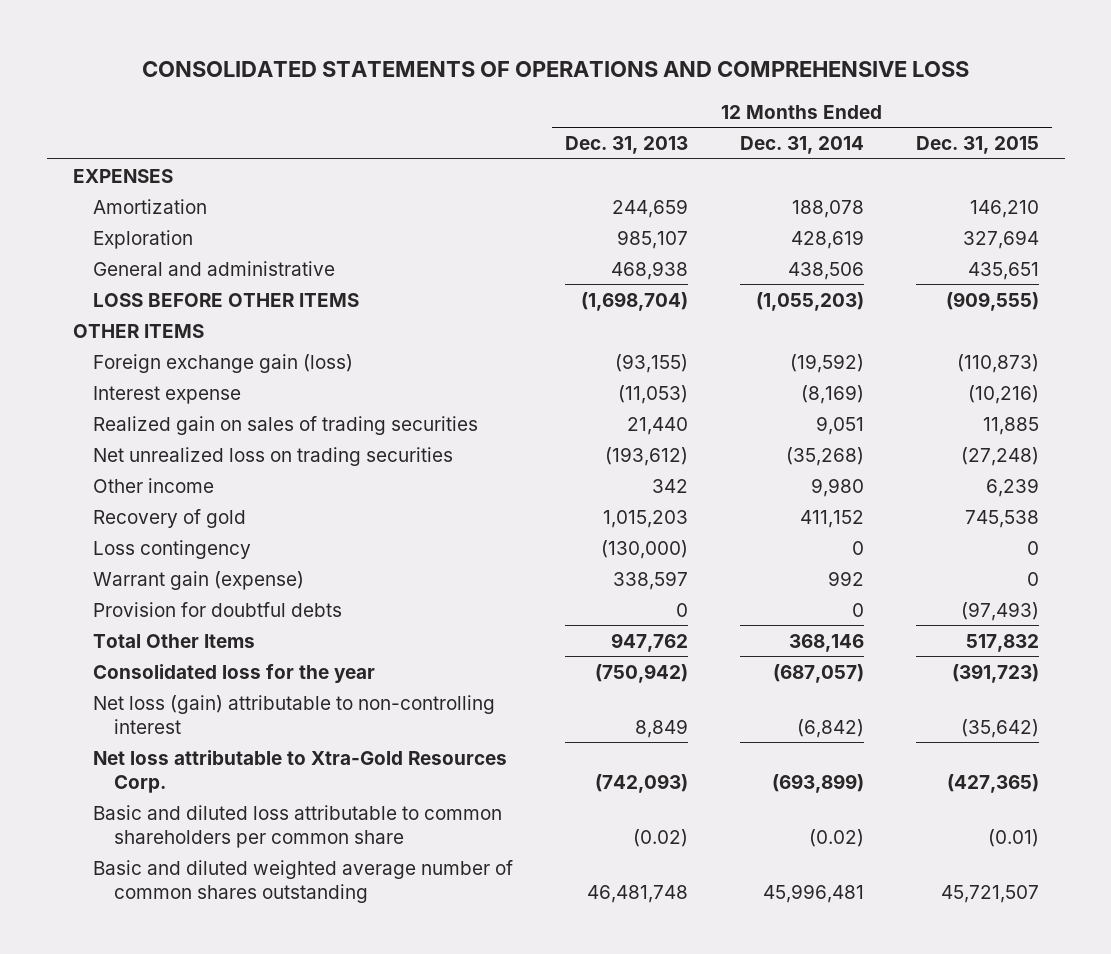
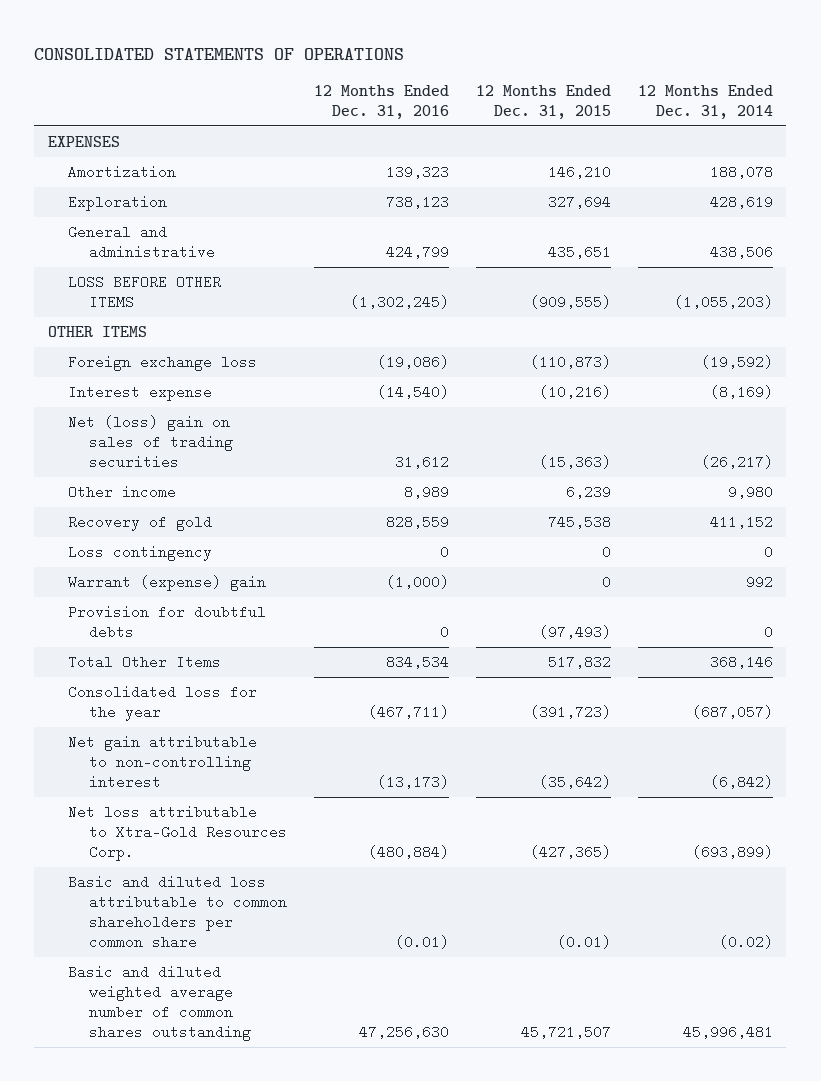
- CONSOLIDATED STATEMENTS OF OPERATIONS AND COMPREHENSIVE LOSS
+ CONSOLIDATED STATEMENTS OF OPERATIONS
- | 12 Months Ended Dec. 31, 2013 | 12 Months Ended Dec. 31, 2014 | 12 Months Ended Dec. 31, 2015
+ | 12 Months Ended Dec. 31, 2016 | 12 Months Ended Dec. 31, 2015 | 12 Months Ended Dec. 31, 2014
- Foreign exchange gain (loss) | (93,155) | (19,592) | (110,873)
+ Foreign exchange loss | (19,086) | (110,873) | (19,592)
- Realized gain on sales of trading securities | 21,440 | 9,051 | 11,885
- Net unrealized loss on trading securities | (193,612) | (35,268) | (27,248)
+ Net (loss) gain on sales of trading securities | 31,612 | (15,363) | (26,217)
- Warrant gain (expense) | 338,597 | 992 | 0
+ Warrant (expense) gain | (1,000) | 0 | 992
- Net loss (gain) attributable to non-controlling interest | 8,849 | (6,842) | (35,642)
+ Net gain attributable to non-controlling interest | (13,173) | (35,642) | (6,842)

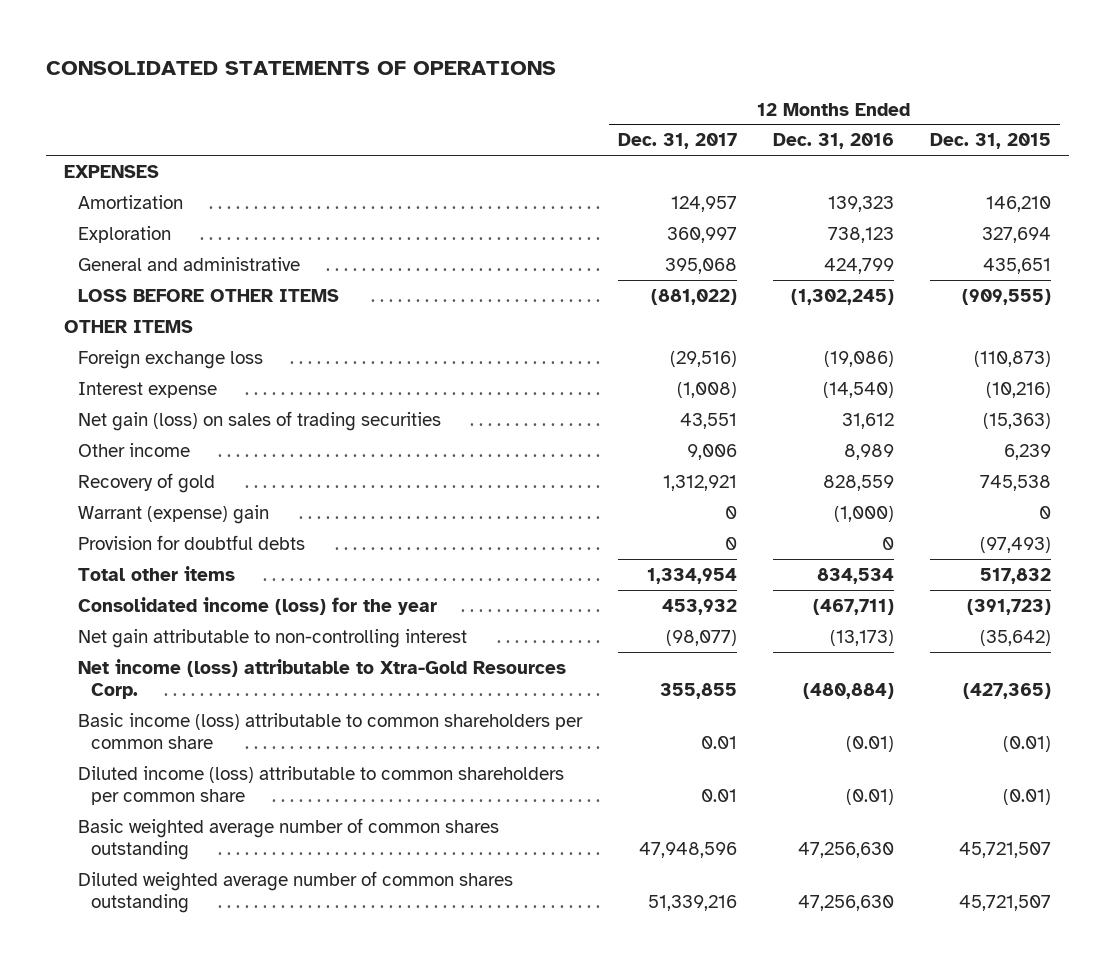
- | 12 Months Ended Dec. 31, 2016 | 12 Months Ended Dec. 31, 2015 | 12 Months Ended Dec. 31, 2014
+ | 12 Months Ended Dec. 31, 2017 | 12 Months Ended Dec. 31, 2016 | 12 Months Ended Dec. 31, 2015
- Net (loss) gain on sales of trading securities | 31,612 | (15,363) | (26,217)
+ Net gain (loss) on sales of trading securities | 43,551 | 31,612 | (15,363)
- Loss contingency | 0 | 0 | 0
- Total Other Items | 834,534 | 517,832 | 368,146
- Consolidated loss for the year | (467,711) | (391,723) | (687,057)
+ Total other items | 1,334,954 | 834,534 | 517,832
+ Consolidated income (loss) for the year | 453,932 | (467,711) | (391,723)
- Net loss attributable to Xtra-Gold Resources Corp. | (480,884) | (427,365) | (693,899)
- Basic and diluted loss attributable to common shareholders per common share | (0.01) | (0.01) | (0.02)
- Basic and diluted weighted average number of common shares outstanding | 47,256,630 | 45,721,507 | 45,996,481
+ Net income (loss) attributable to Xtra-Gold Resources Corp. | 355,855 | (480,884) | (427,365)
+ Basic income (loss) attributable to common shareholders per common share | 0.01 | (0.01) | (0.01)
+ Diluted income (loss) attributable to common shareholders per common share | 0.01 | (0.01) | (0.01)
+ Basic weighted average number of common shares outstanding | 47,948,596 | 47,256,630 | 45,721,507
+ Diluted weighted average number of common shares outstanding | 51,339,216 | 47,256,630 | 45,721,507

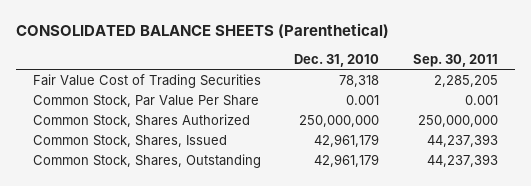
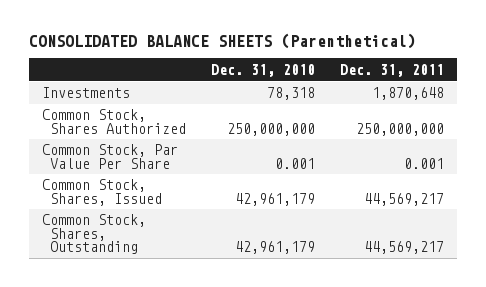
- | Dec. 31, 2010 | Sep. 30, 2011
+ | Dec. 31, 2010 | Dec. 31, 2011
- Fair Value Cost of Trading Securities | 78,318 | 2,285,205
+ Investments | 78,318 | 1,870,648
moved down: Common Stock, Par Value Per Share | 0.001 | 0.001

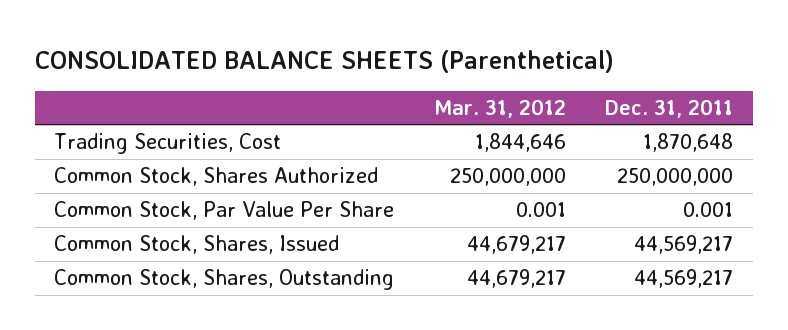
- | Dec. 31, 2010 | Dec. 31, 2011
+ | Mar. 31, 2012 | Dec. 31, 2011
- Investments | 78,318 | 1,870,648
+ Trading Securities, Cost | 1,844,646 | 1,870,648

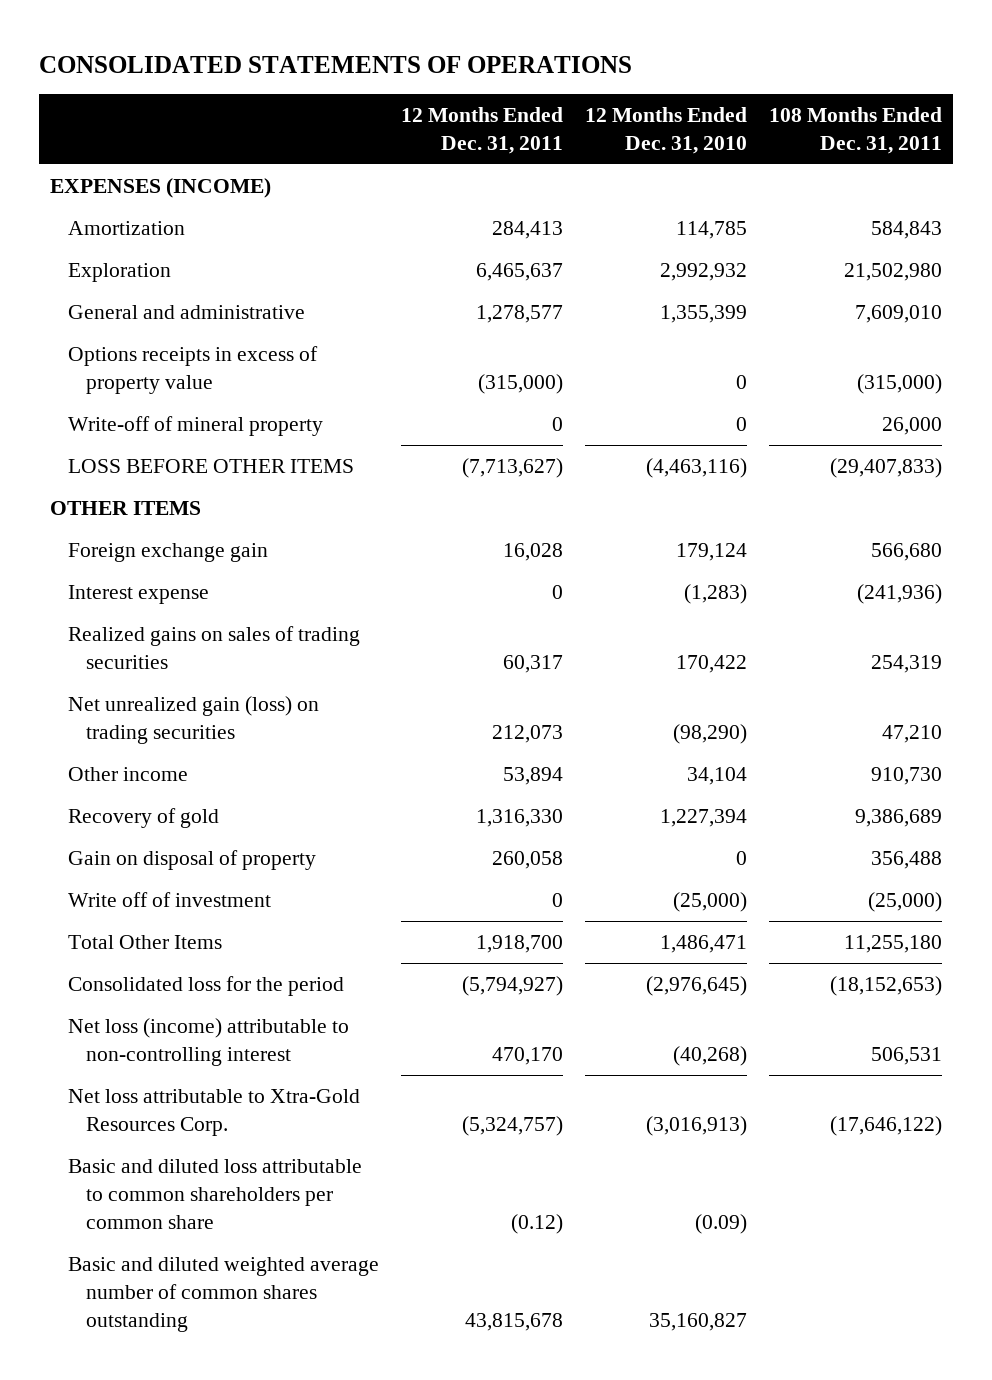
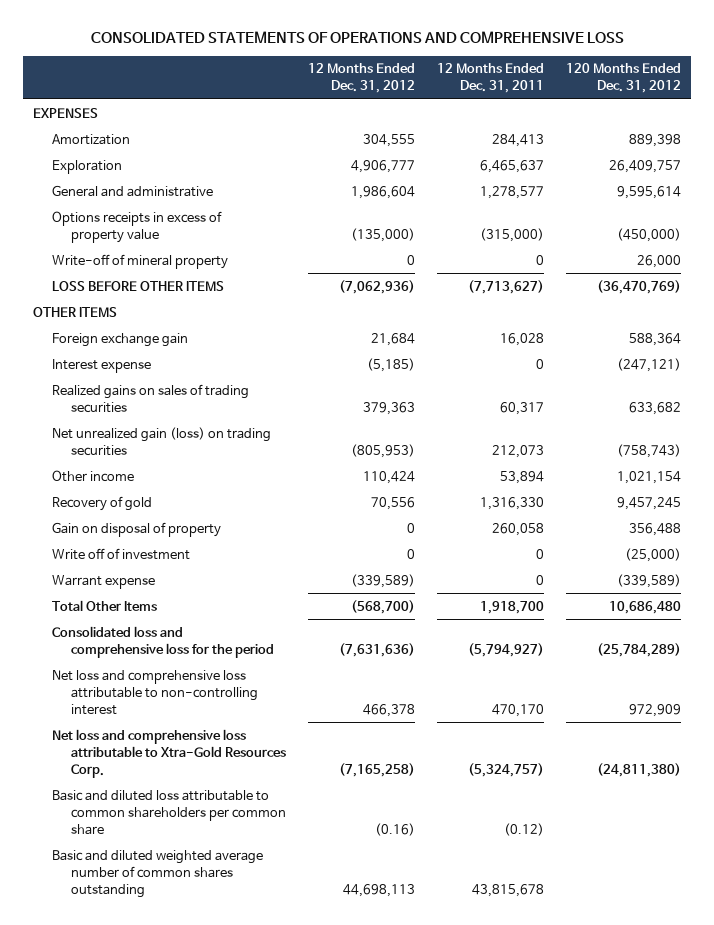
- CONSOLIDATED STATEMENTS OF OPERATIONS
+ CONSOLIDATED STATEMENTS OF OPERATIONS AND COMPREHENSIVE LOSS
- | 12 Months Ended Dec. 31, 2011 | 12 Months Ended Dec. 31, 2010 | 108 Months Ended Dec. 31, 2011
+ | 12 Months Ended Dec. 31, 2012 | 12 Months Ended Dec. 31, 2011 | 120 Months Ended Dec. 31, 2012
- EXPENSES (INCOME)
+ EXPENSES
+ Warrant expense | (339,589) | 0 | (339,589)
- Consolidated loss for the period | (5,794,927) | (2,976,645) | (18,152,653)
- Net loss (income) attributable to non-controlling interest | 470,170 | (40,268) | 506,531
- Net loss attributable to Xtra-Gold Resources Corp. | (5,324,757) | (3,016,913) | (17,646,122)
+ Consolidated loss and comprehensive loss for the period | (7,631,636) | (5,794,927) | (25,784,289)
+ Net loss and comprehensive loss attributable to non-controlling interest | 466,378 | 470,170 | 972,909
+ Net loss and comprehensive loss attributable to Xtra-Gold Resources Corp. | (7,165,258) | (5,324,757) | (24,811,380)

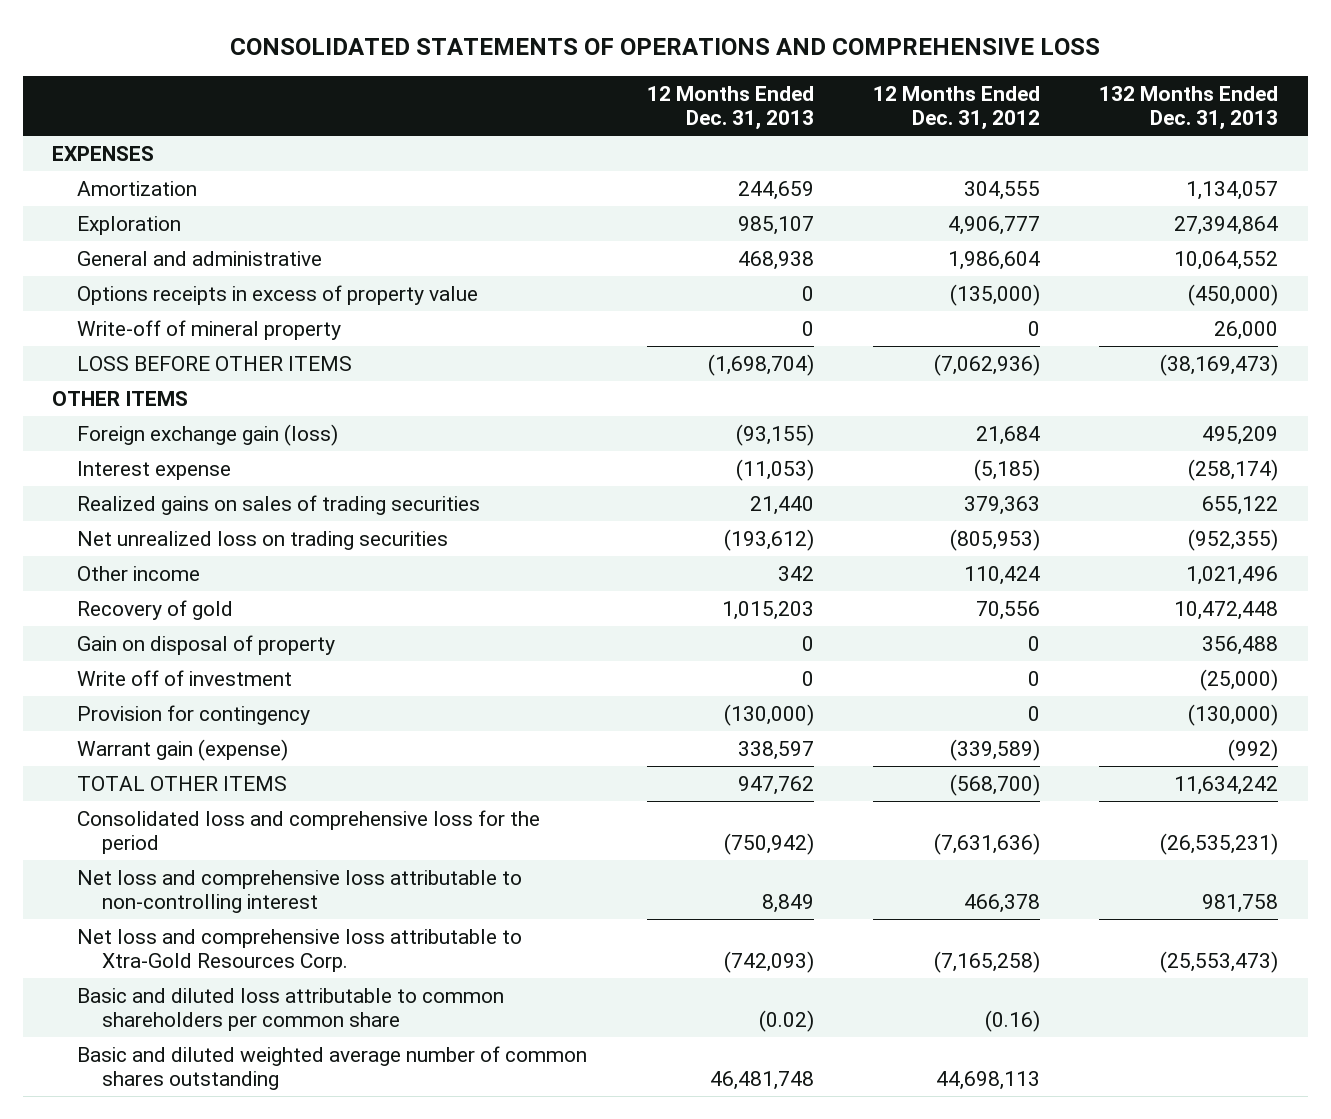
- | 12 Months Ended Dec. 31, 2012 | 12 Months Ended Dec. 31, 2011 | 120 Months Ended Dec. 31, 2012
+ | 12 Months Ended Dec. 31, 2013 | 12 Months Ended Dec. 31, 2012 | 132 Months Ended Dec. 31, 2013
- Foreign exchange gain | 21,684 | 16,028 | 588,364
+ Foreign exchange gain (loss) | (93,155) | 21,684 | 495,209
- Net unrealized gain (loss) on trading securities | (805,953) | 212,073 | (758,743)
+ Net unrealized loss on trading securities | (193,612) | (805,953) | (952,355)
- Warrant expense | (339,589) | 0 | (339,589)
- Total Other Items | (568,700) | 1,918,700 | 10,686,480
+ Provision for contingency | (130,000) | 0 | (130,000)
+ Warrant gain (expense) | 338,597 | (339,589) | (992)
+ TOTAL OTHER ITEMS | 947,762 | (568,700) | 11,634,242

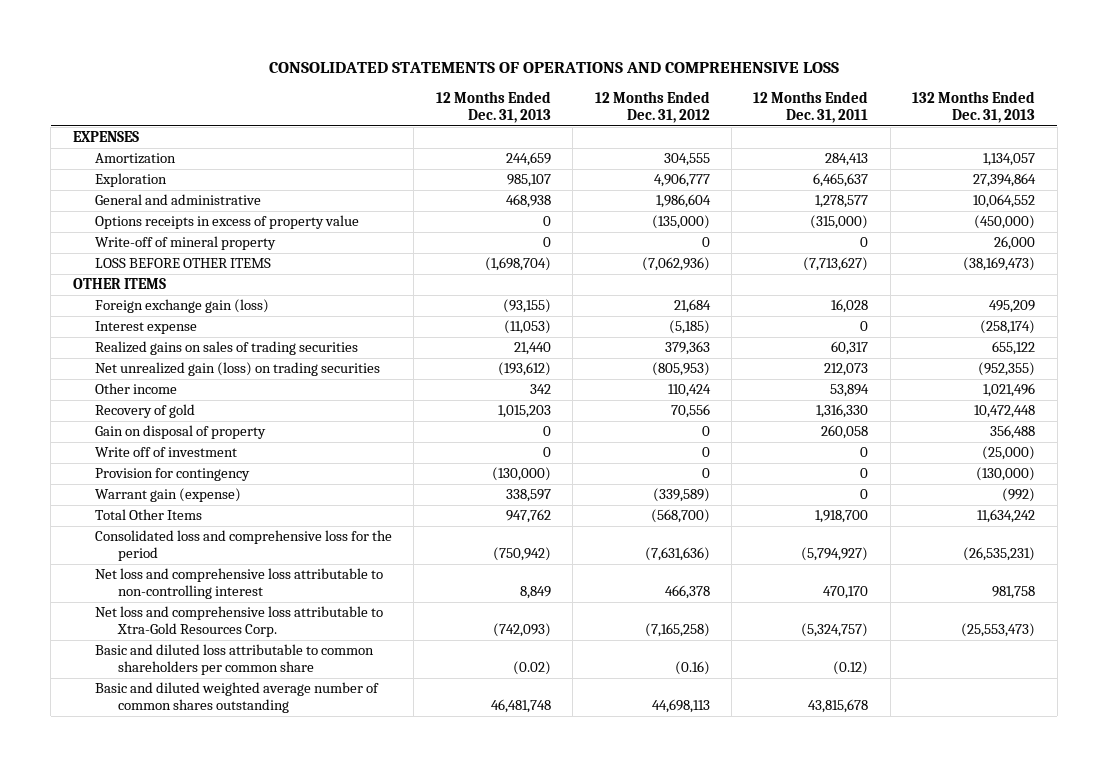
- | 12 Months Ended Dec. 31, 2013 | 12 Months Ended Dec. 31, 2012 | 132 Months Ended Dec. 31, 2013
+ | 12 Months Ended Dec. 31, 2013 | 12 Months Ended Dec. 31, 2012 | 12 Months Ended Dec. 31, 2011 | 132 Months Ended Dec. 31, 2013
- Net unrealized loss on trading securities | (193,612) | (805,953) | (952,355)
+ Net unrealized gain (loss) on trading securities | (193,612) | (805,953) | 212,073 | (952,355)
- TOTAL OTHER ITEMS | 947,762 | (568,700) | 11,634,242
+ Total Other Items | 947,762 | (568,700) | 1,918,700 | 11,634,242

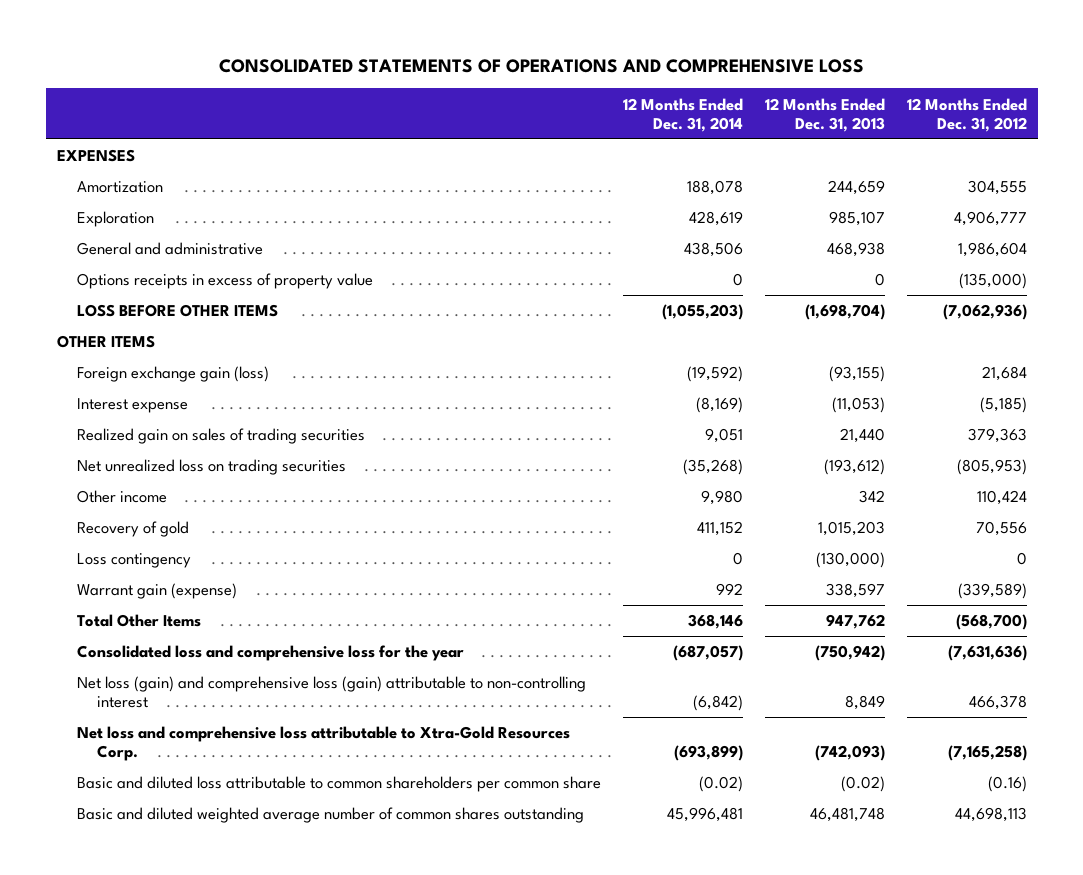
- | 12 Months Ended Dec. 31, 2013 | 12 Months Ended Dec. 31, 2012 | 12 Months Ended Dec. 31, 2011 | 132 Months Ended Dec. 31, 2013
+ | 12 Months Ended Dec. 31, 2014 | 12 Months Ended Dec. 31, 2013 | 12 Months Ended Dec. 31, 2012
- Write-off of mineral property | 0 | 0 | 0 | 26,000
- Realized gains on sales of trading securities | 21,440 | 379,363 | 60,317 | 655,122
- Net unrealized gain (loss) on trading securities | (193,612) | (805,953) | 212,073 | (952,355)
+ Realized gain on sales of trading securities | 9,051 | 21,440 | 379,363
+ Net unrealized loss on trading securities | (35,268) | (193,612) | (805,953)
- Gain on disposal of property | 0 | 0 | 260,058 | 356,488
- Write off of investment | 0 | 0 | 0 | (25,000)
- Provision for contingency | (130,000) | 0 | 0 | (130,000)
+ Loss contingency | 0 | (130,000) | 0
- Consolidated loss and comprehensive loss for the period | (750,942) | (7,631,636) | (5,794,927) | (26,535,231)
- Net loss and comprehensive loss attributable to non-controlling interest | 8,849 | 466,378 | 470,170 | 981,758
+ Consolidated loss and comprehensive loss for the year | (687,057) | (750,942) | (7,631,636)
+ Net loss (gain) and comprehensive loss (gain) attributable to non-controlling interest | (6,842) | 8,849 | 466,378

